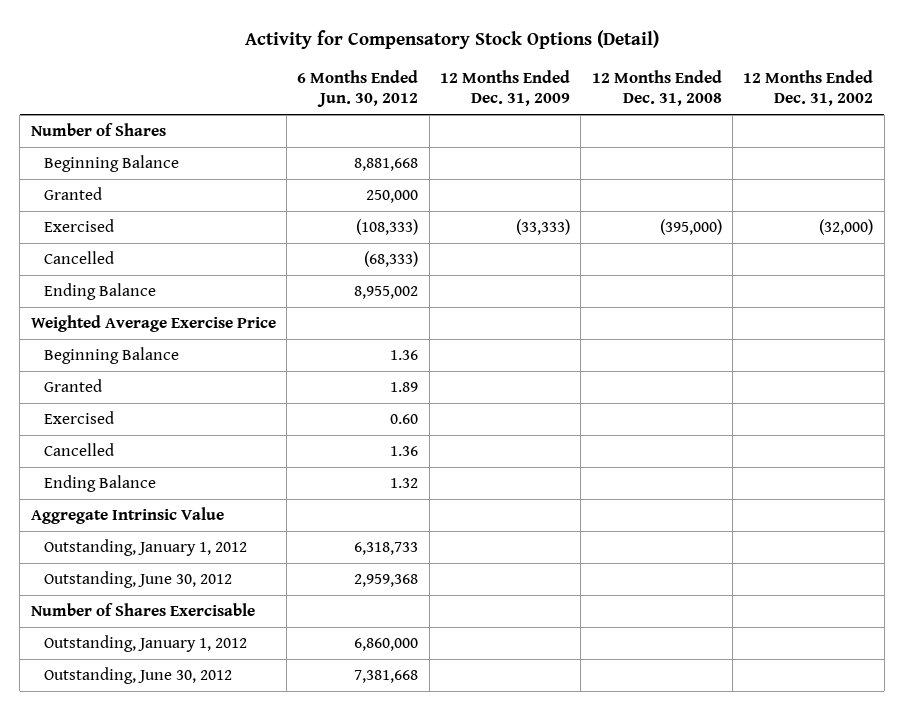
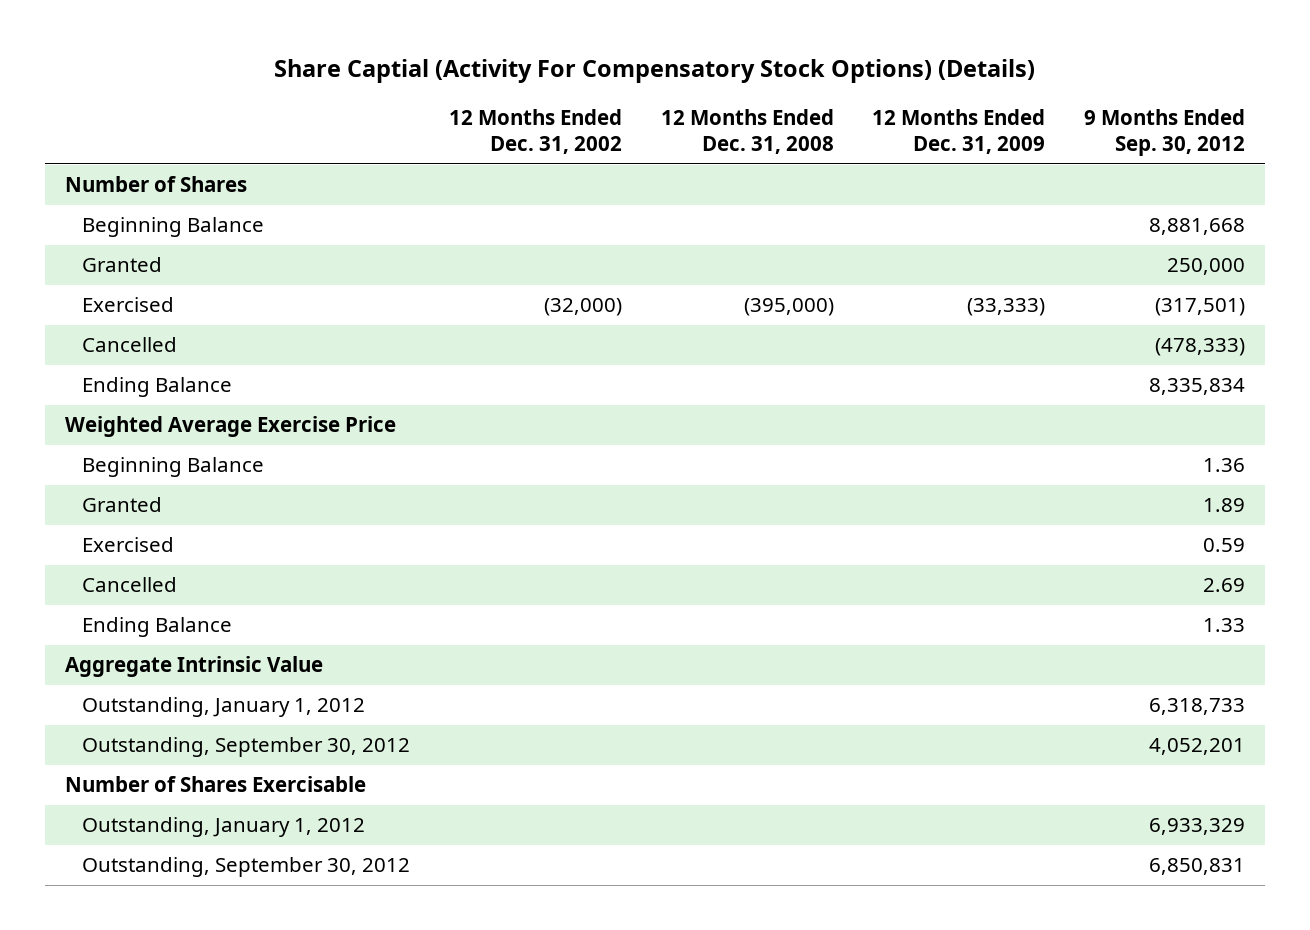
- Activity for Compensatory Stock Options (Detail)
+ Share Captial (Activity For Compensatory Stock Options) (Details)
- | 6 Months Ended Jun. 30, 2012 | 12 Months Ended Dec. 31, 2009 | 12 Months Ended Dec. 31, 2008 | 12 Months Ended Dec. 31, 2002
+ | 12 Months Ended Dec. 31, 2002 | 12 Months Ended Dec. 31, 2008 | 12 Months Ended Dec. 31, 2009 | 9 Months Ended Sep. 30, 2012
- Outstanding, June 30, 2012 | 2,959,368 | | |
+ Outstanding, September 30, 2012 | | | | 4,052,201
- Outstanding, June 30, 2012 | 7,381,668 | | |
+ Outstanding, September 30, 2012 | | | | 6,850,831

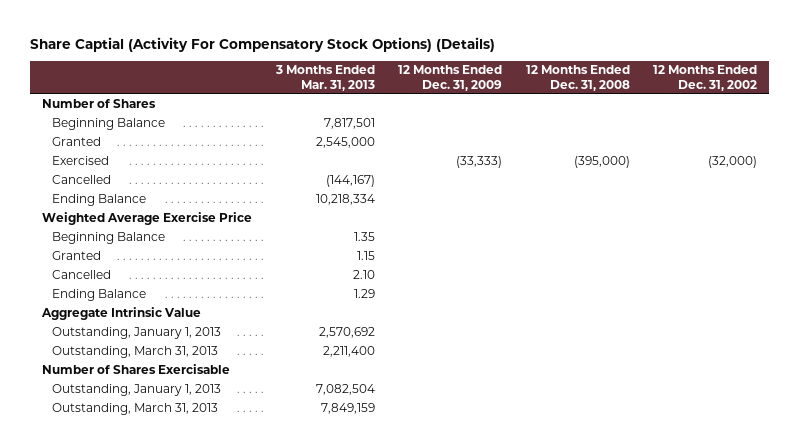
- | 12 Months Ended Dec. 31, 2002 | 12 Months Ended Dec. 31, 2008 | 12 Months Ended Dec. 31, 2009 | 9 Months Ended Sep. 30, 2012
+ | 3 Months Ended Mar. 31, 2013 | 12 Months Ended Dec. 31, 2009 | 12 Months Ended Dec. 31, 2008 | 12 Months Ended Dec. 31, 2002
- Exercised | | | | 0.59
- Outstanding, January 1, 2012 | | | | 6,318,733
- Outstanding, September 30, 2012 | | | | 4,052,201
+ Outstanding, January 1, 2013 | 2,570,692 | | |
+ Outstanding, March 31, 2013 | 2,211,400 | | |
- Outstanding, January 1, 2012 | | | | 6,933,329
- Outstanding, September 30, 2012 | | | | 6,850,831
+ Outstanding, January 1, 2013 | 7,082,504 | | |
+ Outstanding, March 31, 2013 | 7,849,159 | | |

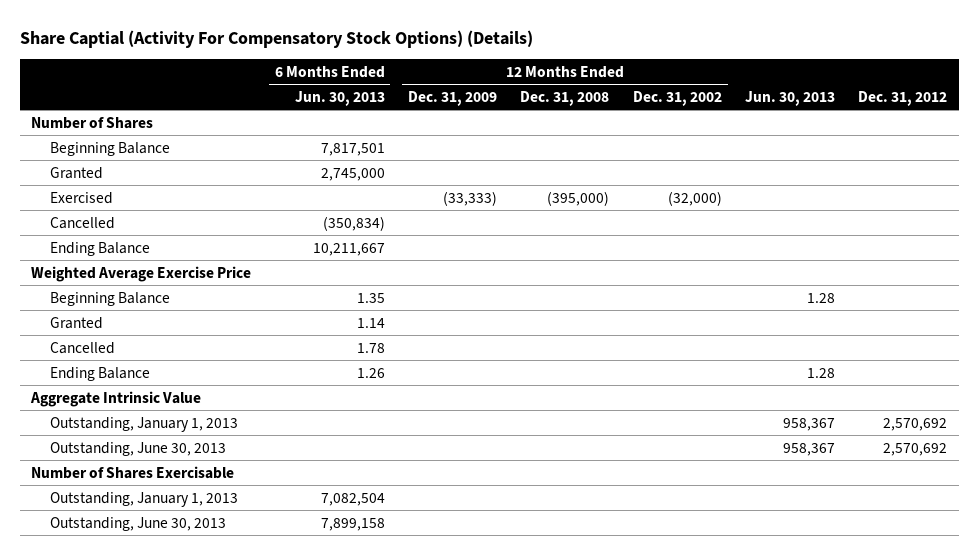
- | 3 Months Ended Mar. 31, 2013 | 12 Months Ended Dec. 31, 2009 | 12 Months Ended Dec. 31, 2008 | 12 Months Ended Dec. 31, 2002
+ | 6 Months Ended Jun. 30, 2013 | 12 Months Ended Dec. 31, 2009 | 12 Months Ended Dec. 31, 2008 | 12 Months Ended Dec. 31, 2002 | Jun. 30, 2013 | Dec. 31, 2012
- Outstanding, March 31, 2013 | 2,211,400 | | |
+ Outstanding, June 30, 2013 | | | | | 958,367 | 2,570,692
- Outstanding, March 31, 2013 | 7,849,159 | | |
+ Outstanding, June 30, 2013 | 7,899,158 | | | | |

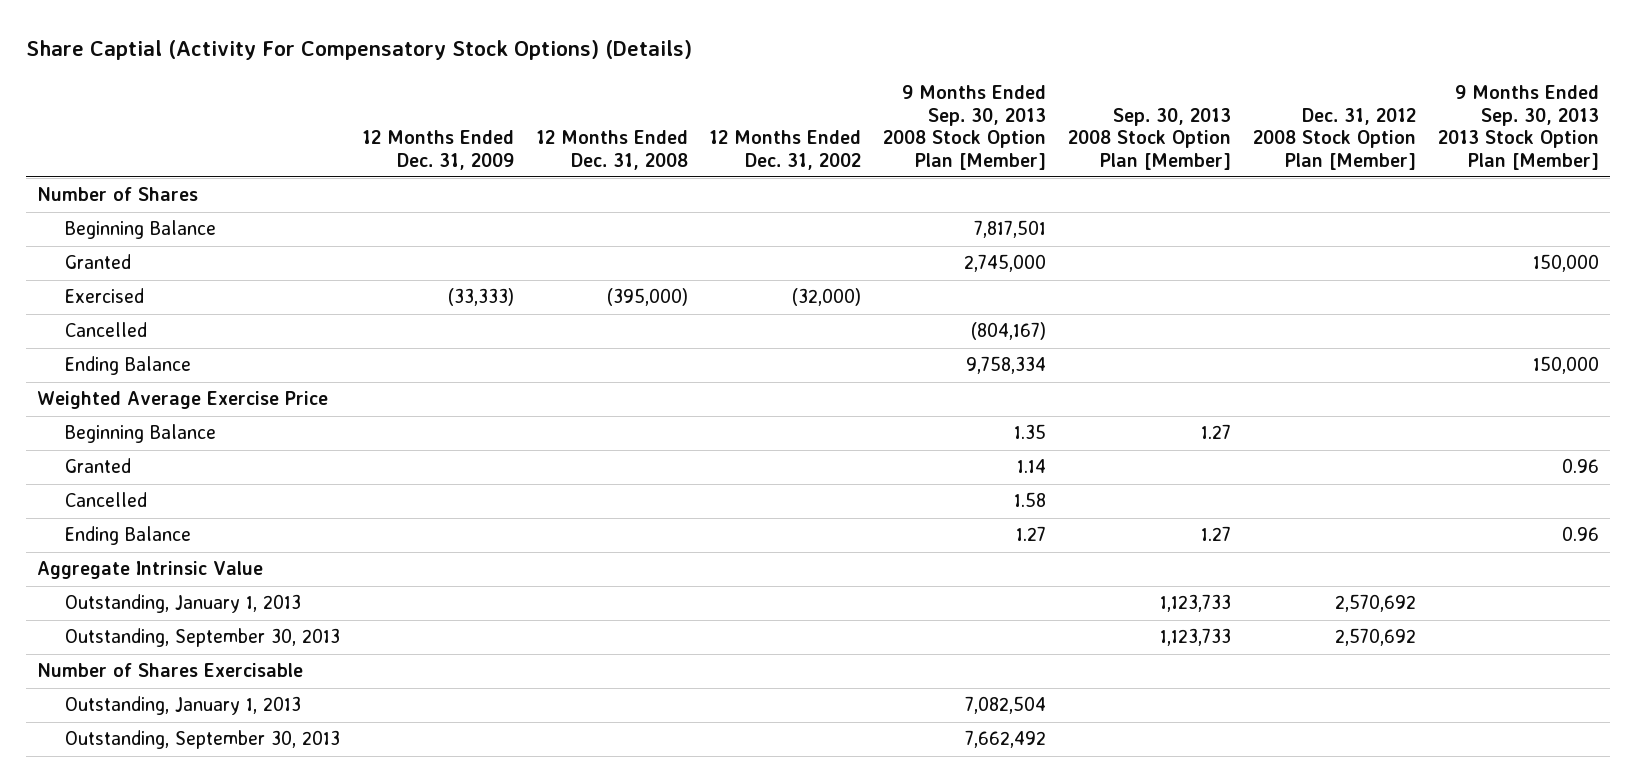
- | 6 Months Ended Jun. 30, 2013 | 12 Months Ended Dec. 31, 2009 | 12 Months Ended Dec. 31, 2008 | 12 Months Ended Dec. 31, 2002 | Jun. 30, 2013 | Dec. 31, 2012
+ | 12 Months Ended Dec. 31, 2009 | 12 Months Ended Dec. 31, 2008 | 12 Months Ended Dec. 31, 2002 | 9 Months Ended Sep. 30, 2013 2008 Stock Option Plan [Member] | Sep. 30, 2013 2008 Stock Option Plan [Member] | Dec. 31, 2012 2008 Stock Option Plan [Member] | 9 Months Ended Sep. 30, 2013 2013 Stock Option Plan [Member]
- Outstanding, June 30, 2013 | | | | | 958,367 | 2,570,692
+ Outstanding, September 30, 2013 | | | | | 1,123,733 | 2,570,692 |
- Outstanding, June 30, 2013 | 7,899,158 | | | | |
+ Outstanding, September 30, 2013 | | | | 7,662,492 | | |

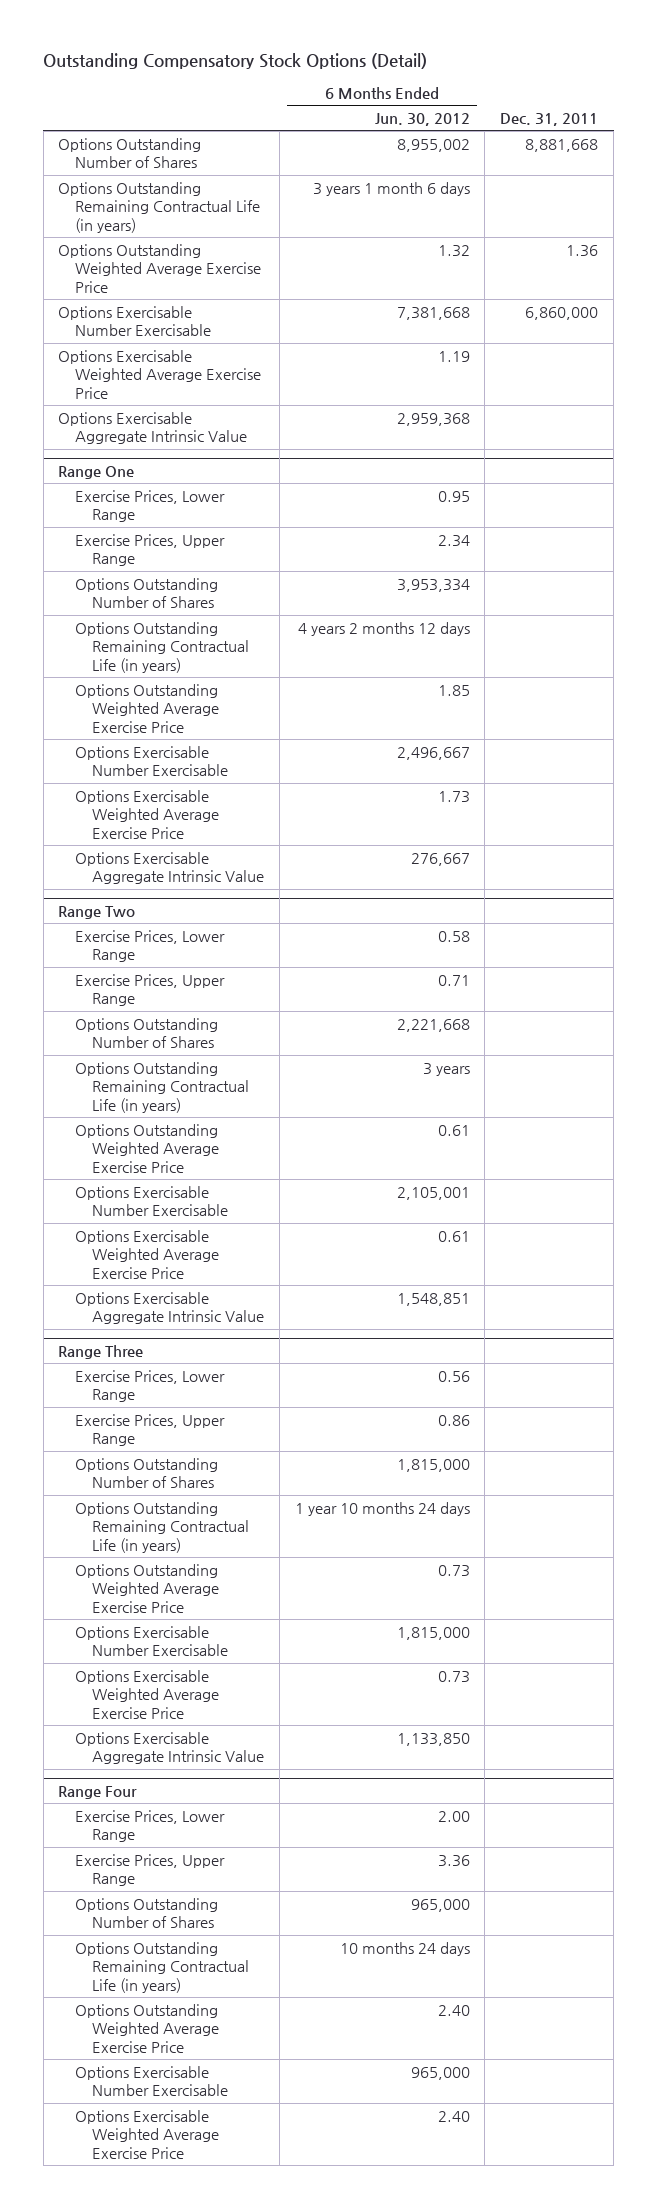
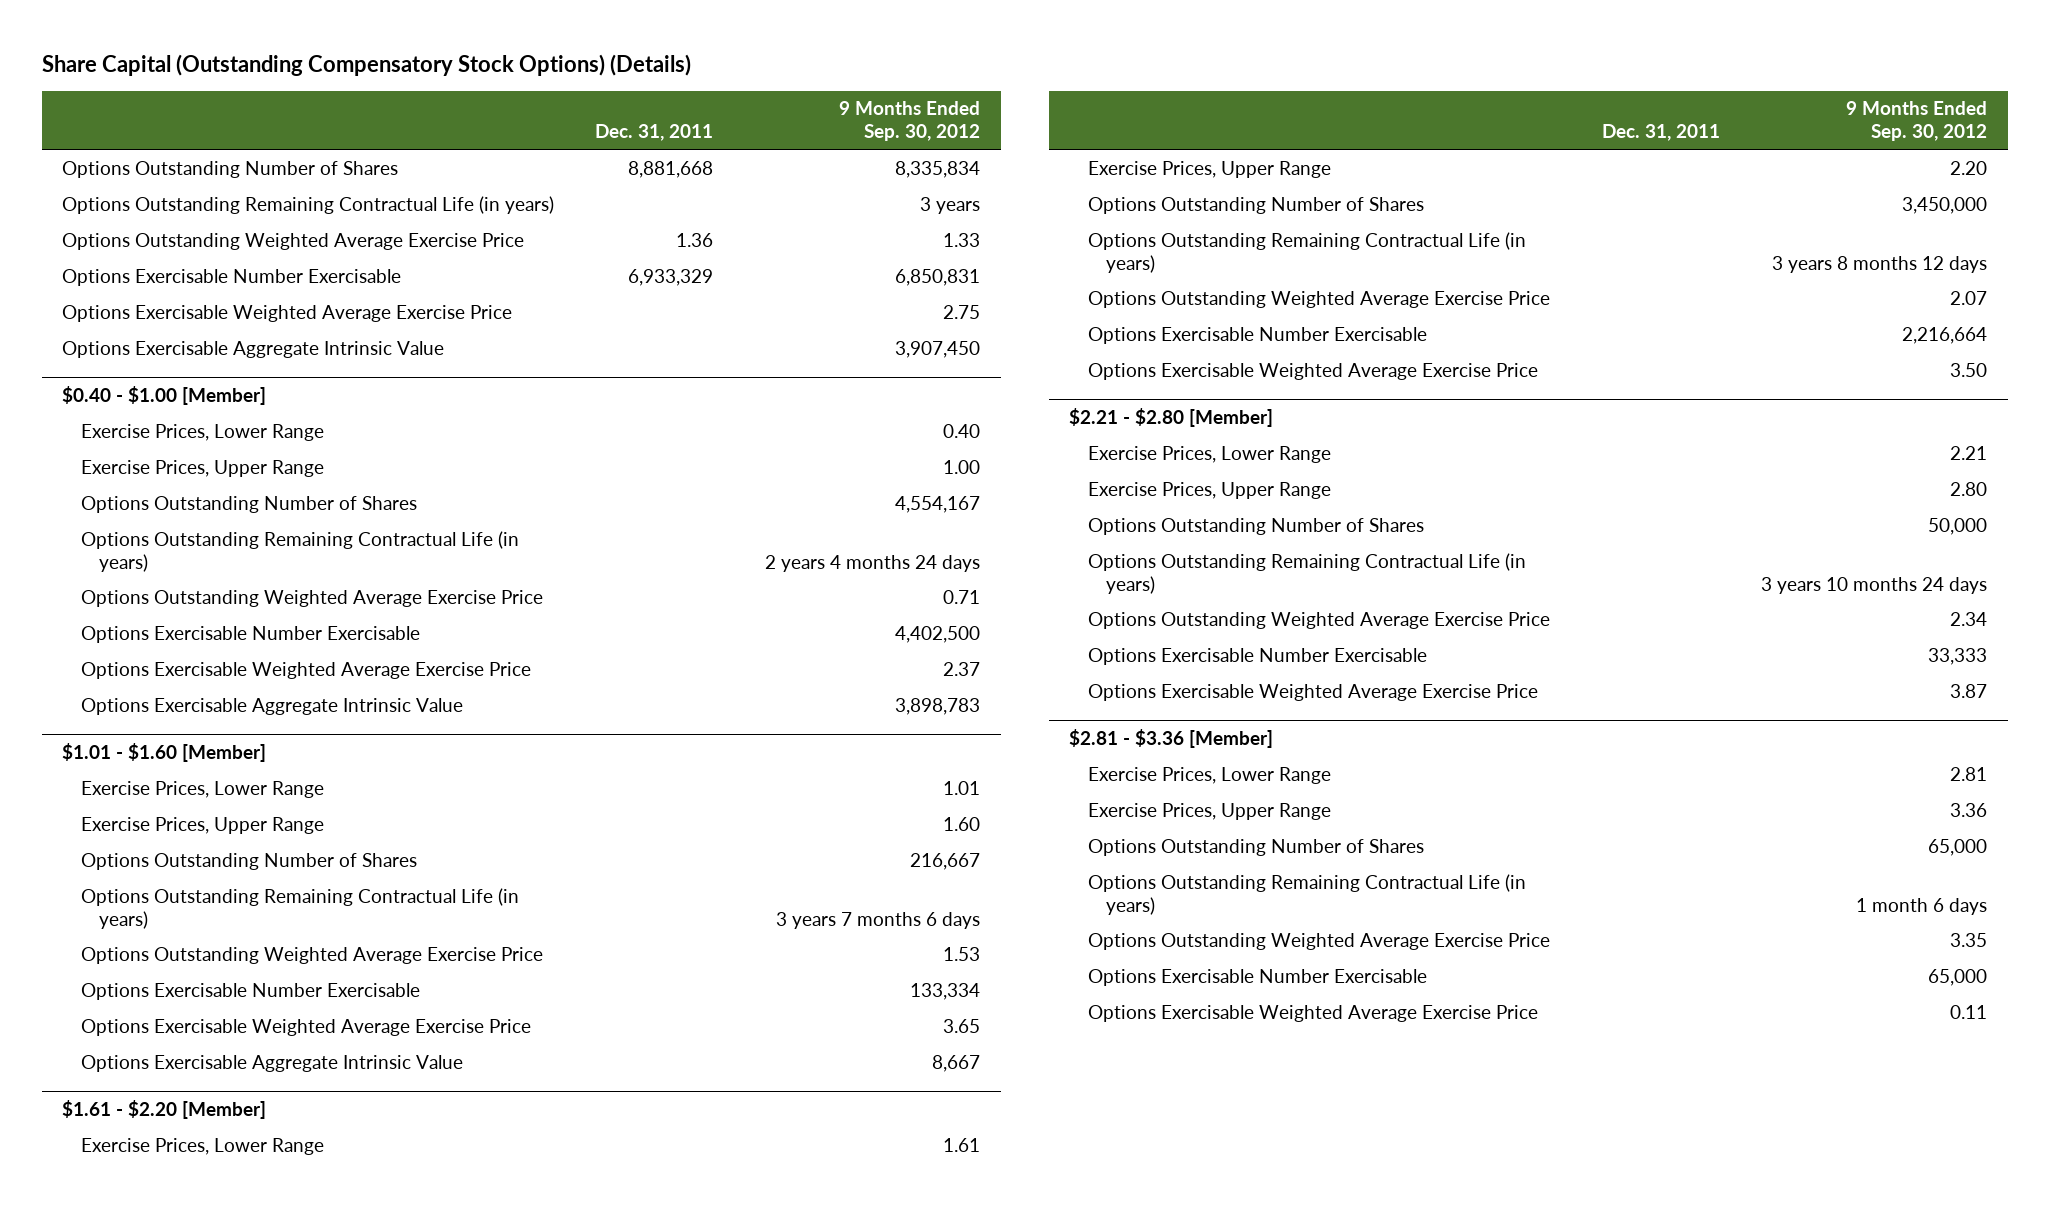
- Outstanding Compensatory Stock Options (Detail)
+ Share Capital (Outstanding Compensatory Stock Options) (Details)
- | 6 Months Ended Jun. 30, 2012 | Dec. 31, 2011
+ | Dec. 31, 2011 | 9 Months Ended Sep. 30, 2012
- Options Exercisable Number Exercisable | 7,381,668 | 6,860,000
+ Options Exercisable Number Exercisable | 6,933,329 | 6,850,831
- Range One
- Exercise Prices, Lower Range | 0.95 |
- Exercise Prices, Upper Range | 2.34 |
- Options Outstanding Number of Shares | 3,953,334 |
- Options Outstanding Remaining Contractual Life (in years) | 4 years 2 months 12 days |
- Options Outstanding Weighted Average Exercise Price | 1.85 |
- Options Exercisable Number Exercisable | 2,496,667 |
- Options Exercisable Weighted Average Exercise Price | 1.73 |
- Options Exercisable Aggregate Intrinsic Value | 276,667 |
- Range Two
- Exercise Prices, Lower Range | 0.58 |
- Exercise Prices, Upper Range | 0.71 |
- Options Outstanding Number of Shares | 2,221,668 |
- Options Outstanding Remaining Contractual Life (in years) | 3 years |
- Options Outstanding Weighted Average Exercise Price | 0.61 |
- Options Exercisable Number Exercisable | 2,105,001 |
- Options Exercisable Weighted Average Exercise Price | 0.61 |
- Options Exercisable Aggregate Intrinsic Value | 1,548,851 |
- Range Three
- Exercise Prices, Lower Range | 0.56 |
- Exercise Prices, Upper Range | 0.86 |
- Options Outstanding Number of Shares | 1,815,000 |
- Options Outstanding Remaining Contractual Life (in years) | 1 year 10 months 24 days |
- Options Outstanding Weighted Average Exercise Price | 0.73 |
- Options Exercisable Number Exercisable | 1,815,000 |
- Options Exercisable Weighted Average Exercise Price | 0.73 |
- Options Exercisable Aggregate Intrinsic Value | 1,133,850 |
- Range Four
- Exercise Prices, Lower Range | 2.00 |
- Exercise Prices, Upper Range | 3.36 |
- Options Outstanding Number of Shares | 965,000 |
- Options Outstanding Remaining Contractual Life (in years) | 10 months 24 days |
- Options Outstanding Weighted Average Exercise Price | 2.40 |
- Options Exercisable Number Exercisable | 965,000 |
- Options Exercisable Weighted Average Exercise Price | 2.40 |
+ $0.40 - $1.00 [Member]
+ Exercise Prices, Lower Range | | 0.40
+ Exercise Prices, Upper Range | | 1.00
+ Options Outstanding Number of Shares | | 4,554,167
+ Options Outstanding Remaining Contractual Life (in years) | | 2 years 4 months 24 days
+ Options Outstanding Weighted Average Exercise Price | | 0.71
+ Options Exercisable Number Exercisable | | 4,402,500
+ Options Exercisable Weighted Average Exercise Price | | 2.37
+ Options Exercisable Aggregate Intrinsic Value | | 3,898,783
+ $1.01 - $1.60 [Member]
+ Exercise Prices, Lower Range | | 1.01
+ Exercise Prices, Upper Range | | 1.60
+ Options Outstanding Number of Shares | | 216,667
+ Options Outstanding Remaining Contractual Life (in years) | | 3 years 7 months 6 days
+ Options Outstanding Weighted Average Exercise Price | | 1.53
+ Options Exercisable Number Exercisable | | 133,334
+ Options Exercisable Weighted Average Exercise Price | | 3.65
+ Options Exercisable Aggregate Intrinsic Value | | 8,667
+ $1.61 - $2.20 [Member]
+ Exercise Prices, Lower Range | | 1.61
+ Exercise Prices, Upper Range | | 2.20
+ Options Outstanding Number of Shares | | 3,450,000
+ Options Outstanding Remaining Contractual Life (in years) | | 3 years 8 months 12 days
+ Options Outstanding Weighted Average Exercise Price | | 2.07
+ Options Exercisable Number Exercisable | | 2,216,664
+ Options Exercisable Weighted Average Exercise Price | | 3.50
+ $2.21 - $2.80 [Member]
+ Exercise Prices, Lower Range | | 2.21
+ Exercise Prices, Upper Range | | 2.80
+ Options Outstanding Number of Shares | | 50,000
+ Options Outstanding Remaining Contractual Life (in years) | | 3 years 10 months 24 days
+ Options Outstanding Weighted Average Exercise Price | | 2.34
+ Options Exercisable Number Exercisable | | 33,333
+ Options Exercisable Weighted Average Exercise Price | | 3.87
+ $2.81 - $3.36 [Member]
+ Exercise Prices, Lower Range | | 2.81
+ Exercise Prices, Upper Range | | 3.36
+ Options Outstanding Number of Shares | | 65,000
+ Options Outstanding Remaining Contractual Life (in years) | | 1 month 6 days
+ Options Outstanding Weighted Average Exercise Price | | 3.35
+ Options Exercisable Number Exercisable | | 65,000
+ Options Exercisable Weighted Average Exercise Price | | 0.11

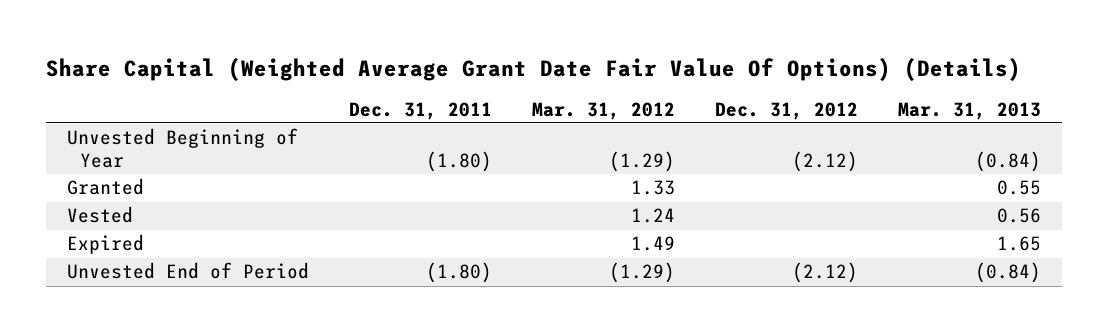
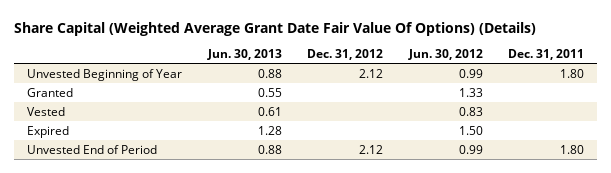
- | Dec. 31, 2011 | Mar. 31, 2012 | Dec. 31, 2012 | Mar. 31, 2013
+ | Jun. 30, 2013 | Dec. 31, 2012 | Jun. 30, 2012 | Dec. 31, 2011
- Unvested Beginning of Year | (1.80) | (1.29) | (2.12) | (0.84)
+ Unvested Beginning of Year | 0.88 | 2.12 | 0.99 | 1.80
- Unvested End of Period | (1.80) | (1.29) | (2.12) | (0.84)
+ Unvested End of Period | 0.88 | 2.12 | 0.99 | 1.80

